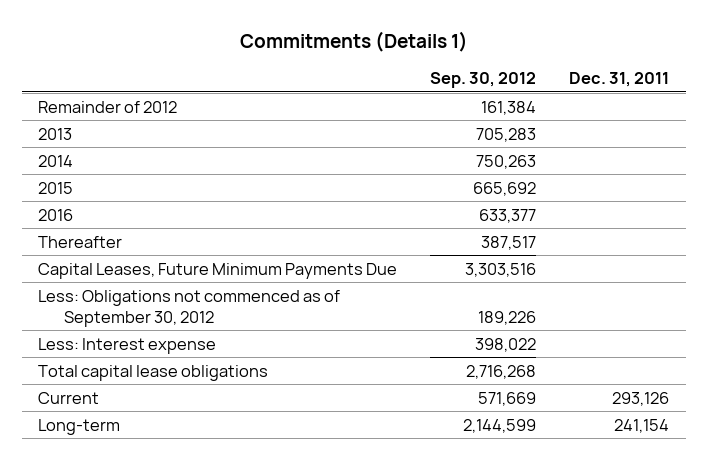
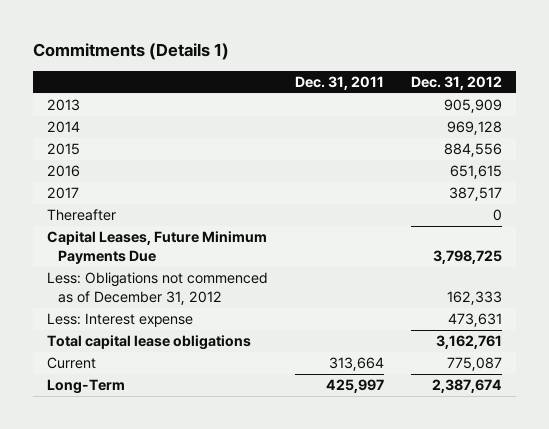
- | Sep. 30, 2012 | Dec. 31, 2011
+ | Dec. 31, 2011 | Dec. 31, 2012
- Remainder of 2012 | 161,384 |
+ 2017 | | 387,517
- Less: Obligations not commenced as of September 30, 2012 | 189,226 |
+ Less: Obligations not commenced as of December 31, 2012 | | 162,333
- Current | 571,669 | 293,126
- Long-term | 2,144,599 | 241,154
+ Current | 313,664 | 775,087
+ Long-Term | 425,997 | 2,387,674

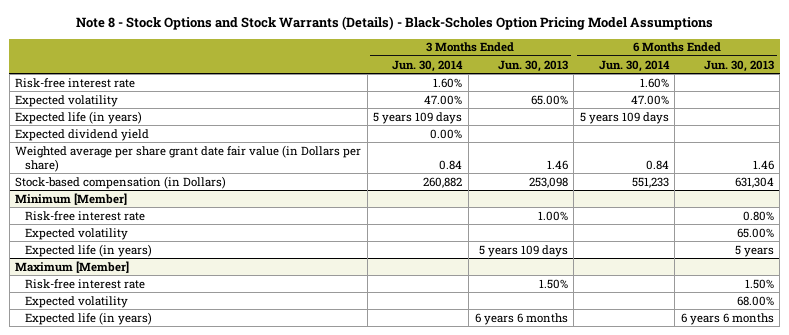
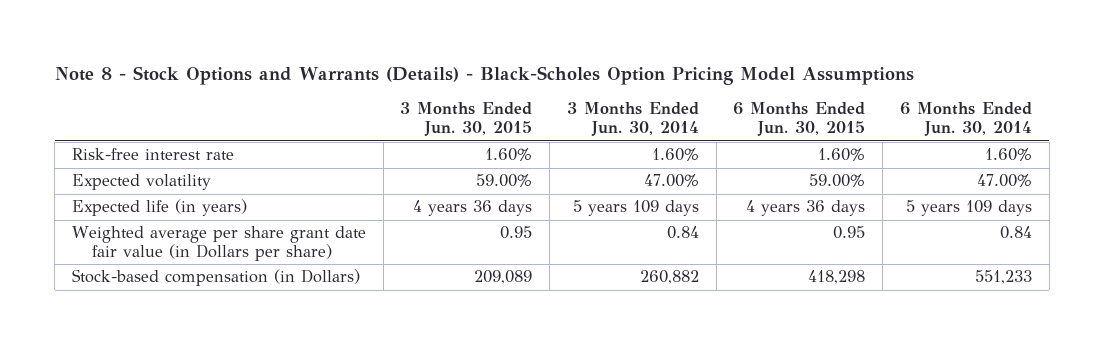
- Note 8 - Stock Options and Stock Warrants (Details) - Black-Scholes Option Pricing Model Assumptions
+ Note 8 - Stock Options and Warrants (Details) - Black-Scholes Option Pricing Model Assumptions
- | 3 Months Ended Jun. 30, 2014 | 3 Months Ended Jun. 30, 2013 | 6 Months Ended Jun. 30, 2014 | 6 Months Ended Jun. 30, 2013
+ | 3 Months Ended Jun. 30, 2015 | 3 Months Ended Jun. 30, 2014 | 6 Months Ended Jun. 30, 2015 | 6 Months Ended Jun. 30, 2014
- Expected dividend yield | 0.00% | | |
- Minimum [Member]
- Risk-free interest rate | | 1.00% | | 0.80%
- Expected volatility | | | | 65.00%
- Expected life (in years) | | 5 years 109 days | | 5 years
- Maximum [Member]
- Risk-free interest rate | | 1.50% | | 1.50%
- Expected volatility | | | | 68.00%
- Expected life (in years) | | 6 years 6 months | | 6 years 6 months

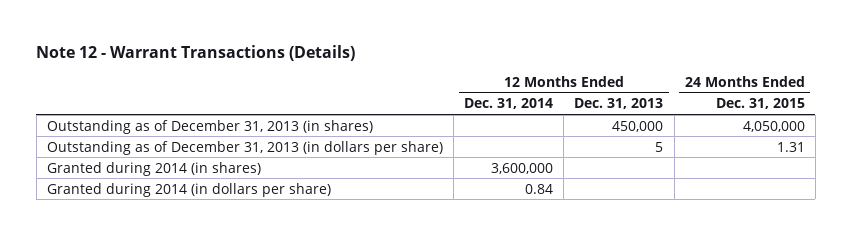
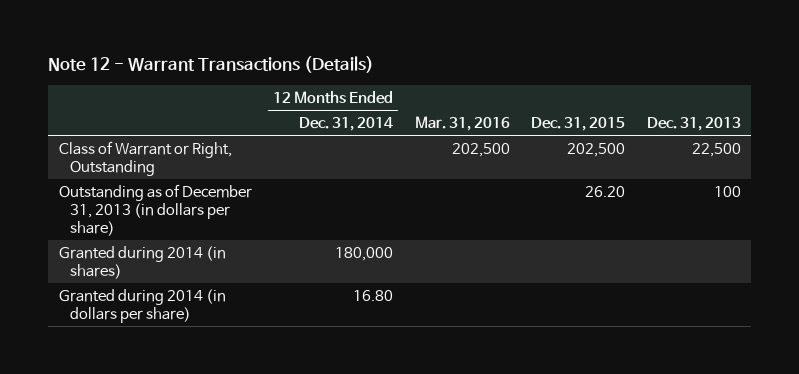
- | 12 Months Ended Dec. 31, 2014 | 12 Months Ended Dec. 31, 2013 | 24 Months Ended Dec. 31, 2015
+ | 12 Months Ended Dec. 31, 2014 | Mar. 31, 2016 | Dec. 31, 2015 | Dec. 31, 2013
- Outstanding as of December 31, 2013 (in shares) | | 450,000 | 4,050,000
+ Class of Warrant or Right, Outstanding | | 202,500 | 202,500 | 22,500
- Granted during 2014 (in shares) | 3,600,000 | |
- Granted during 2014 (in dollars per share) | 0.84 | |
+ Granted during 2014 (in shares) | 180,000 | | |
+ Granted during 2014 (in dollars per share) | 16.80 | | |

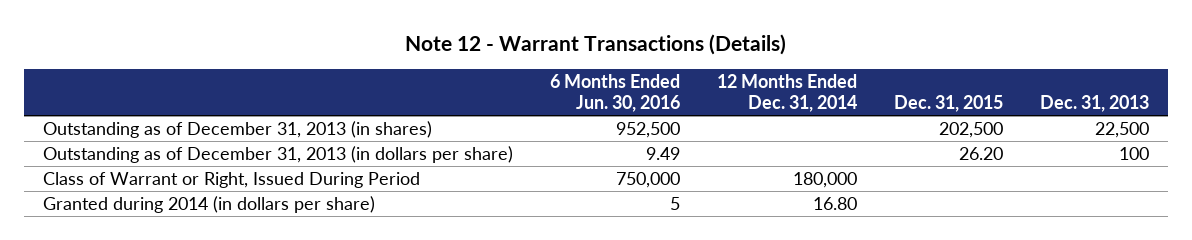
- | 12 Months Ended Dec. 31, 2014 | Mar. 31, 2016 | Dec. 31, 2015 | Dec. 31, 2013
+ | 6 Months Ended Jun. 30, 2016 | 12 Months Ended Dec. 31, 2014 | Dec. 31, 2015 | Dec. 31, 2013
- Class of Warrant or Right, Outstanding | | 202,500 | 202,500 | 22,500
+ Outstanding as of December 31, 2013 (in shares) | 952,500 | | 202,500 | 22,500
- Granted during 2014 (in shares) | 180,000 | | |
+ Class of Warrant or Right, Issued During Period | 750,000 | 180,000 | |

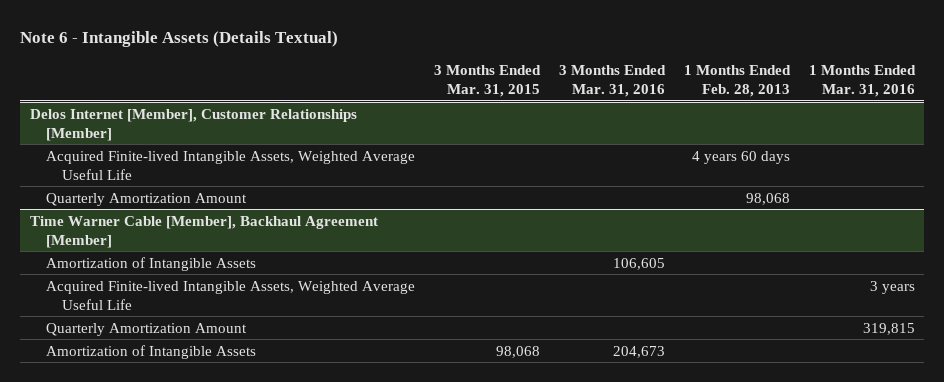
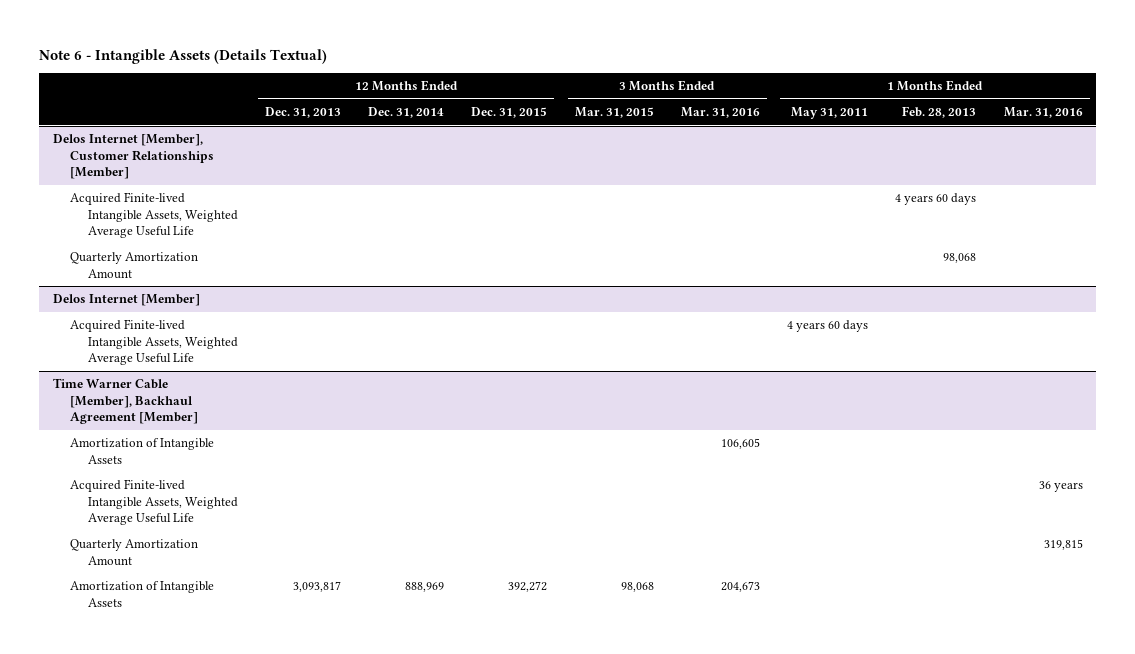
- | 3 Months Ended Mar. 31, 2015 | 3 Months Ended Mar. 31, 2016 | 1 Months Ended Feb. 28, 2013 | 1 Months Ended Mar. 31, 2016
+ | 12 Months Ended Dec. 31, 2013 | 12 Months Ended Dec. 31, 2014 | 12 Months Ended Dec. 31, 2015 | 3 Months Ended Mar. 31, 2015 | 3 Months Ended Mar. 31, 2016 | 1 Months Ended May 31, 2011 | 1 Months Ended Feb. 28, 2013 | 1 Months Ended Mar. 31, 2016
+ Delos Internet [Member]
+ Acquired Finite-lived Intangible Assets, Weighted Average Useful Life | | | | | | 4 years 60 days | |
@ Time Warner Cable [Member], Backhaul Agreement [Member]
- Acquired Finite-lived Intangible Assets, Weighted Average Useful Life | | | | 3 years
+ Acquired Finite-lived Intangible Assets, Weighted Average Useful Life | | | | | | | | 36 years

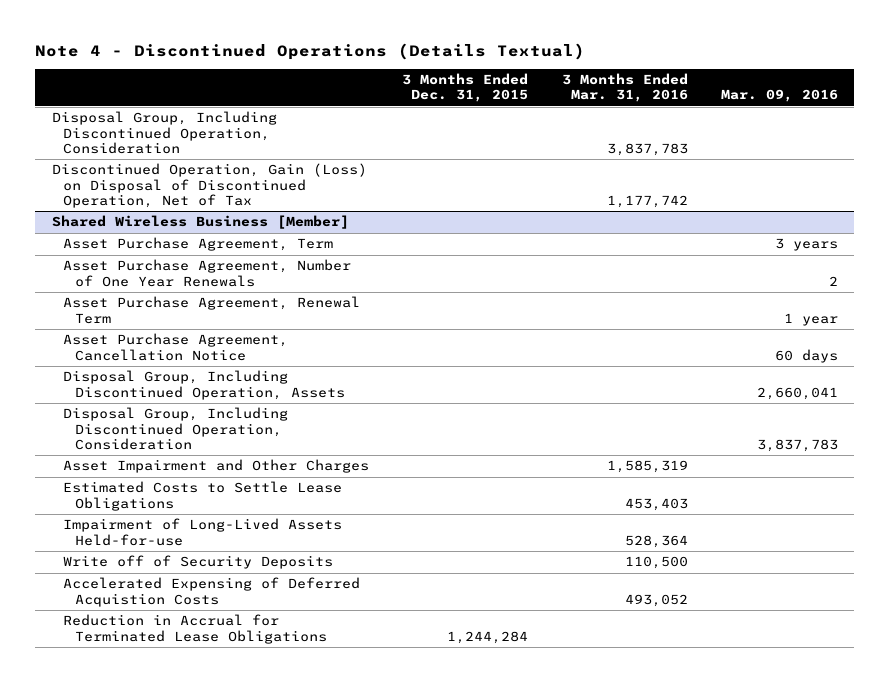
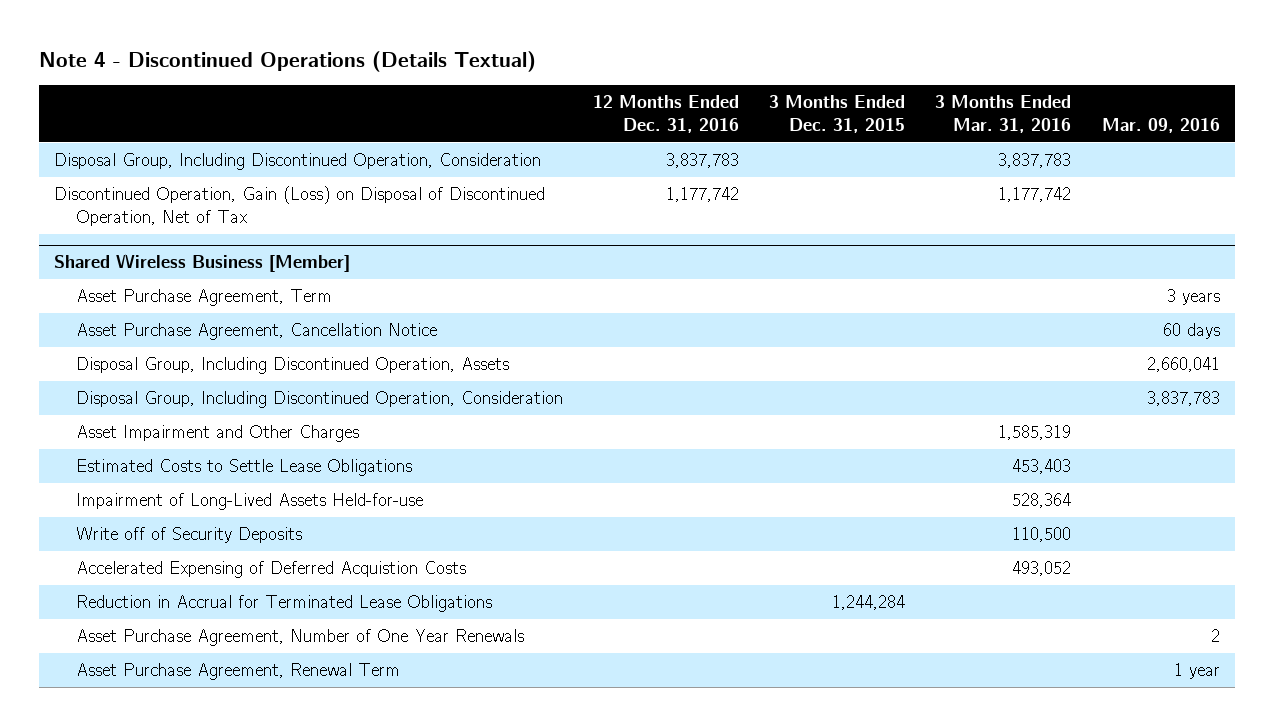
- | 3 Months Ended Dec. 31, 2015 | 3 Months Ended Mar. 31, 2016 | Mar. 09, 2016
+ | 12 Months Ended Dec. 31, 2016 | 3 Months Ended Dec. 31, 2015 | 3 Months Ended Mar. 31, 2016 | Mar. 09, 2016
@ Shared Wireless Business [Member]
moved down: Asset Purchase Agreement, Number of One Year Renewals | | | | 2
moved down: Asset Purchase Agreement, Renewal Term | | | | 1 year

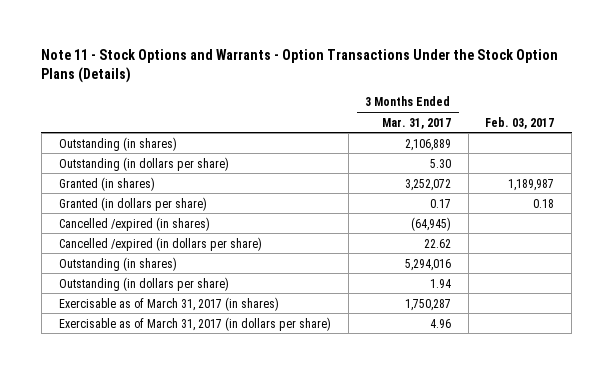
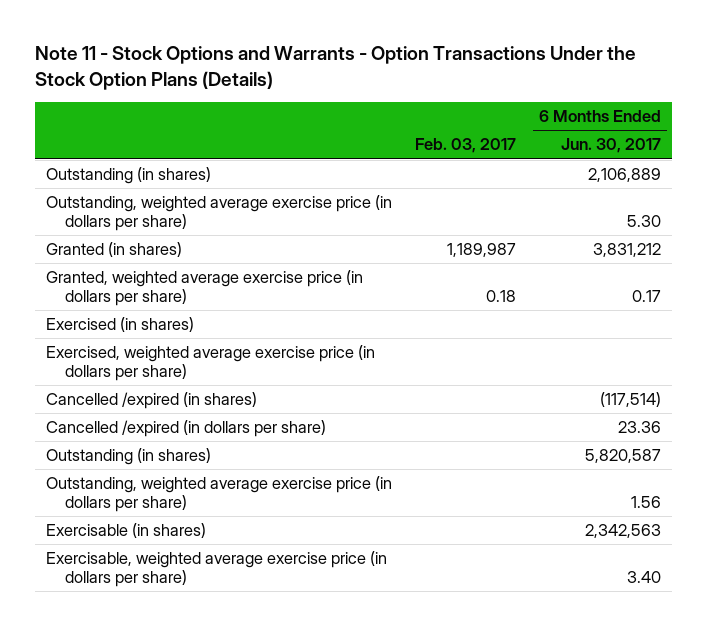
- | 3 Months Ended Mar. 31, 2017 | Feb. 03, 2017
+ | Feb. 03, 2017 | 6 Months Ended Jun. 30, 2017
- Outstanding (in dollars per share) | 5.30 |
+ Outstanding, weighted average exercise price (in dollars per share) | | 5.30
- Granted (in dollars per share) | 0.17 | 0.18
+ Granted, weighted average exercise price (in dollars per share) | 0.18 | 0.17
+ Exercised (in shares)
+ Exercised, weighted average exercise price (in dollars per share)
- Outstanding (in dollars per share) | 1.94 |
- Exercisable as of March 31, 2017 (in shares) | 1,750,287 |
- Exercisable as of March 31, 2017 (in dollars per share) | 4.96 |
+ Outstanding, weighted average exercise price (in dollars per share) | | 1.56
+ Exercisable (in shares) | | 2,342,563
+ Exercisable, weighted average exercise price (in dollars per share) | | 3.40

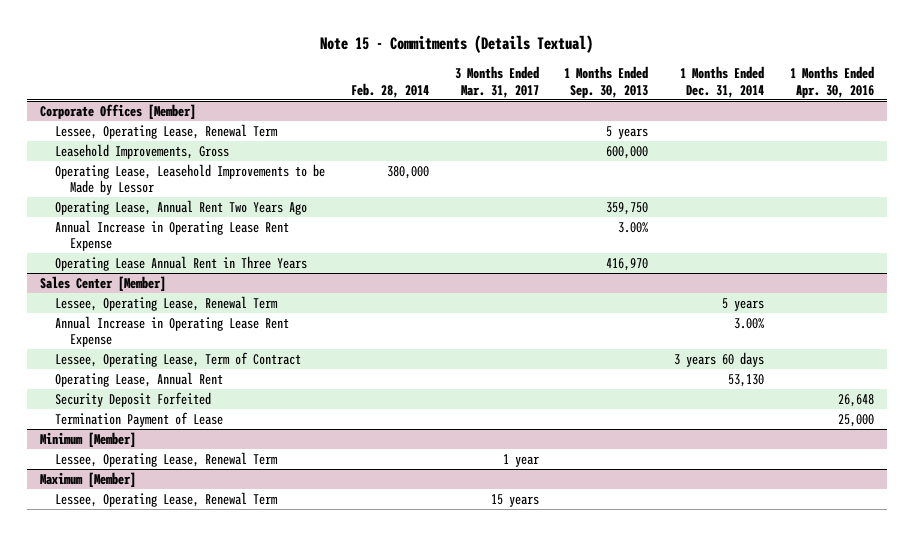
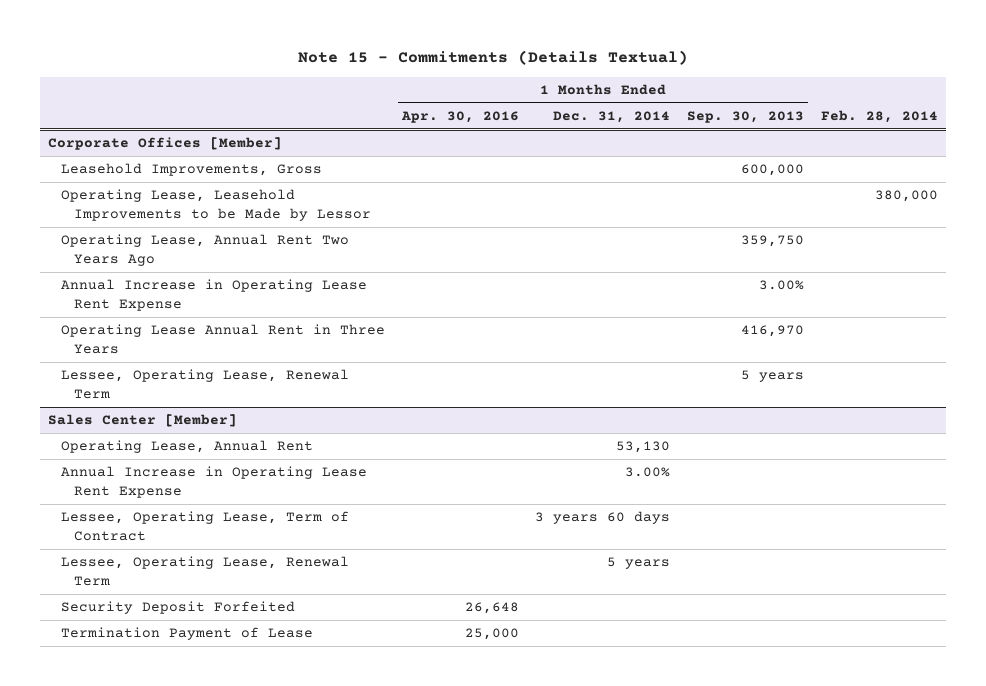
- | Feb. 28, 2014 | 3 Months Ended Mar. 31, 2017 | 1 Months Ended Sep. 30, 2013 | 1 Months Ended Dec. 31, 2014 | 1 Months Ended Apr. 30, 2016
+ | 1 Months Ended Apr. 30, 2016 | 1 Months Ended Dec. 31, 2014 | 1 Months Ended Sep. 30, 2013 | Feb. 28, 2014
@ Corporate Offices [Member]
moved down: Lessee, Operating Lease, Renewal Term | | | 5 years |
@ Sales Center [Member]
moved up: Operating Lease, Annual Rent | | 53,130 | |
moved down: Lessee, Operating Lease, Renewal Term | | 5 years | |
- Minimum [Member]
- Lessee, Operating Lease, Renewal Term | | 1 year | | |
- Maximum [Member]
- Lessee, Operating Lease, Renewal Term | | 15 years | | |

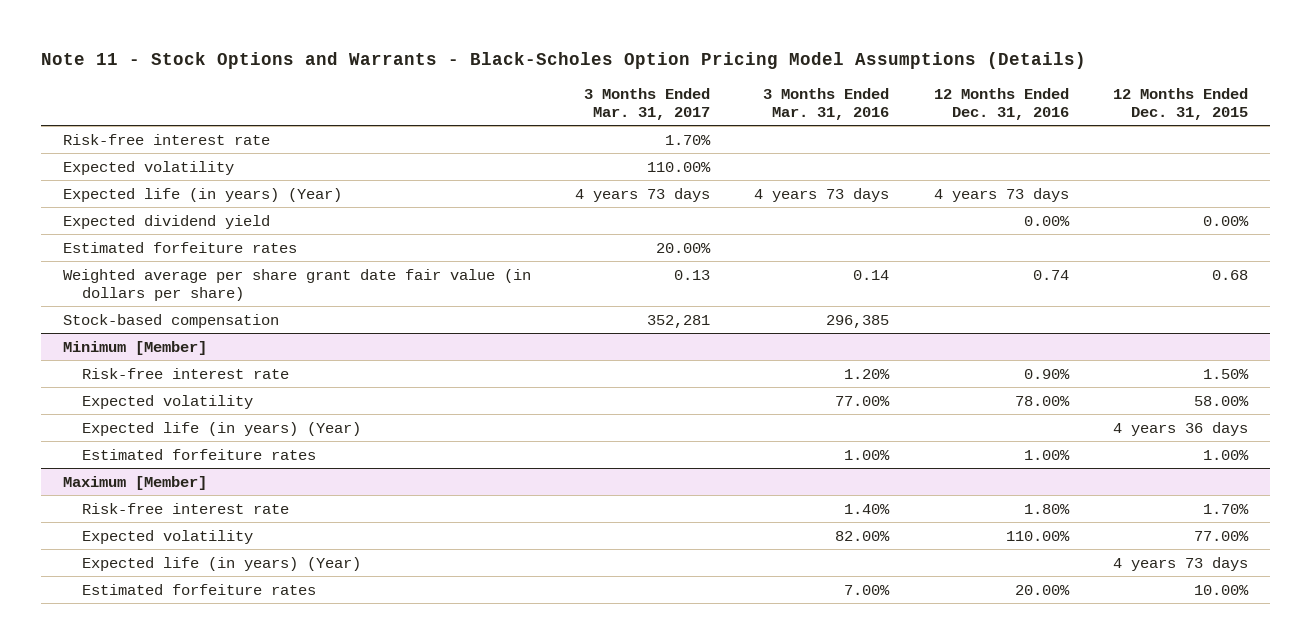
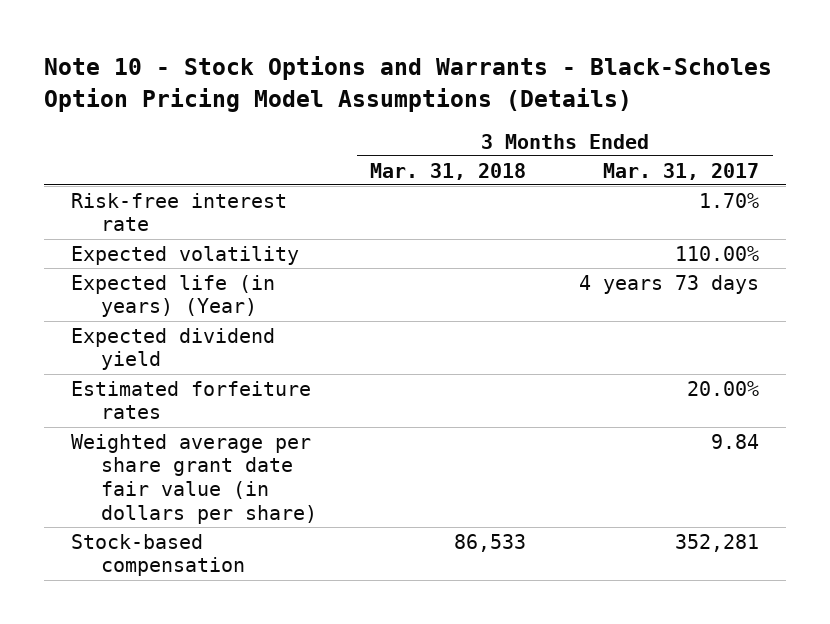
- Note 11 - Stock Options and Warrants - Black-Scholes Option Pricing Model Assumptions (Details)
+ Note 10 - Stock Options and Warrants - Black-Scholes Option Pricing Model Assumptions (Details)
- | 3 Months Ended Mar. 31, 2017 | 3 Months Ended Mar. 31, 2016 | 12 Months Ended Dec. 31, 2016 | 12 Months Ended Dec. 31, 2015
+ | 3 Months Ended Mar. 31, 2018 | 3 Months Ended Mar. 31, 2017
- Weighted average per share grant date fair value (in dollars per share) | 0.13 | 0.14 | 0.74 | 0.68
+ Weighted average per share grant date fair value (in dollars per share) | | 9.84
- Minimum [Member]
- Risk-free interest rate | | 1.20% | 0.90% | 1.50%
- Expected volatility | | 77.00% | 78.00% | 58.00%
- Expected life (in years) (Year) | | | | 4 years 36 days
- Estimated forfeiture rates | | 1.00% | 1.00% | 1.00%
- Maximum [Member]
- Risk-free interest rate | | 1.40% | 1.80% | 1.70%
- Expected volatility | | 82.00% | 110.00% | 77.00%
- Expected life (in years) (Year) | | | | 4 years 73 days
- Estimated forfeiture rates | | 7.00% | 20.00% | 10.00%

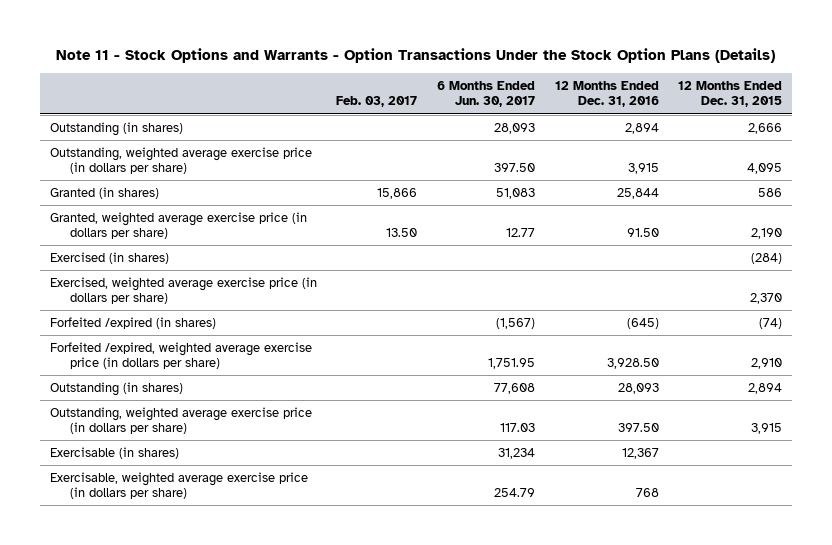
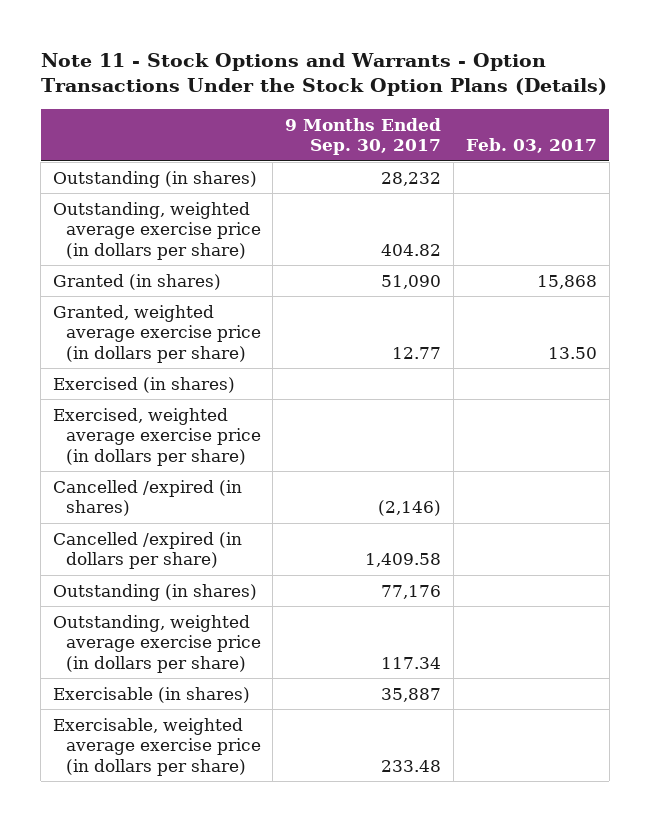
- | Feb. 03, 2017 | 6 Months Ended Jun. 30, 2017 | 12 Months Ended Dec. 31, 2016 | 12 Months Ended Dec. 31, 2015
+ | 9 Months Ended Sep. 30, 2017 | Feb. 03, 2017
- Granted (in shares) | 15,866 | 51,083 | 25,844 | 586
+ Granted (in shares) | 51,090 | 15,868
- Forfeited /expired (in shares) | | (1,567) | (645) | (74)
- Forfeited /expired, weighted average exercise price (in dollars per share) | | 1,751.95 | 3,928.50 | 2,910
+ Cancelled /expired (in shares) | (2,146) |
+ Cancelled /expired (in dollars per share) | 1,409.58 |

